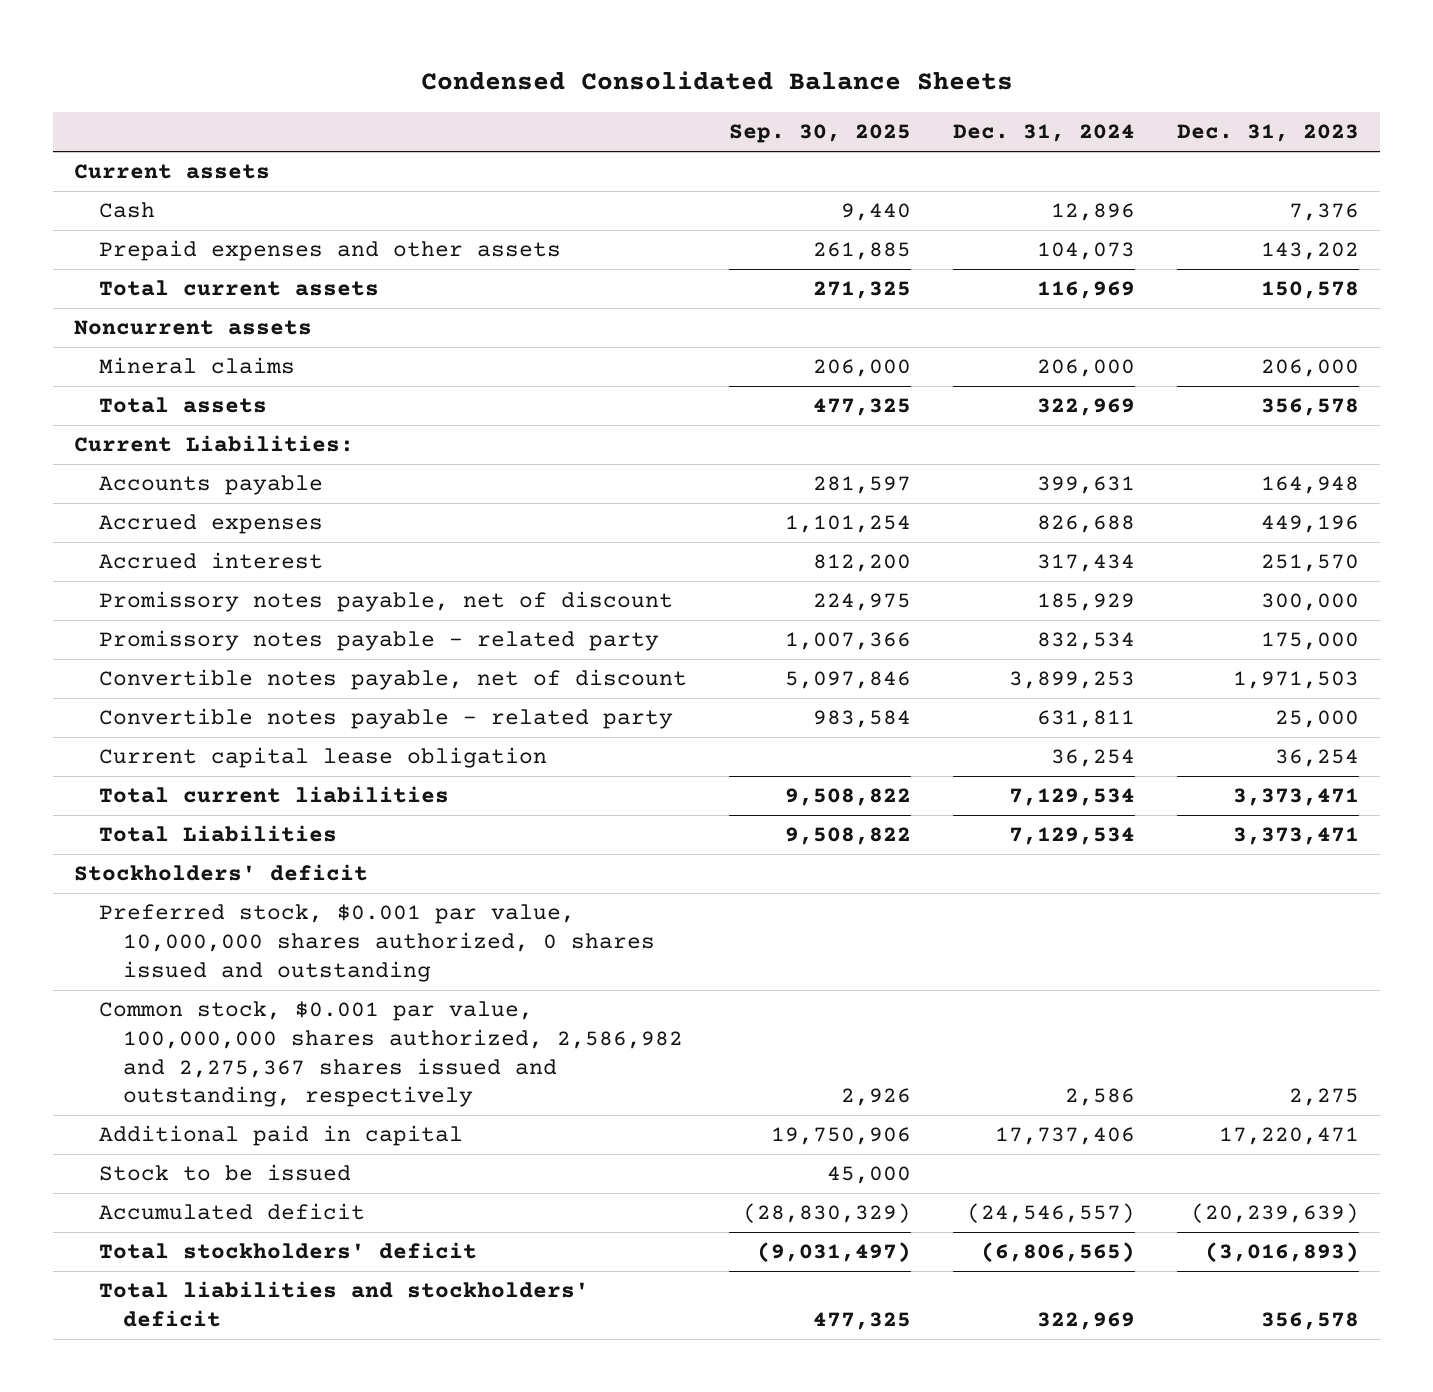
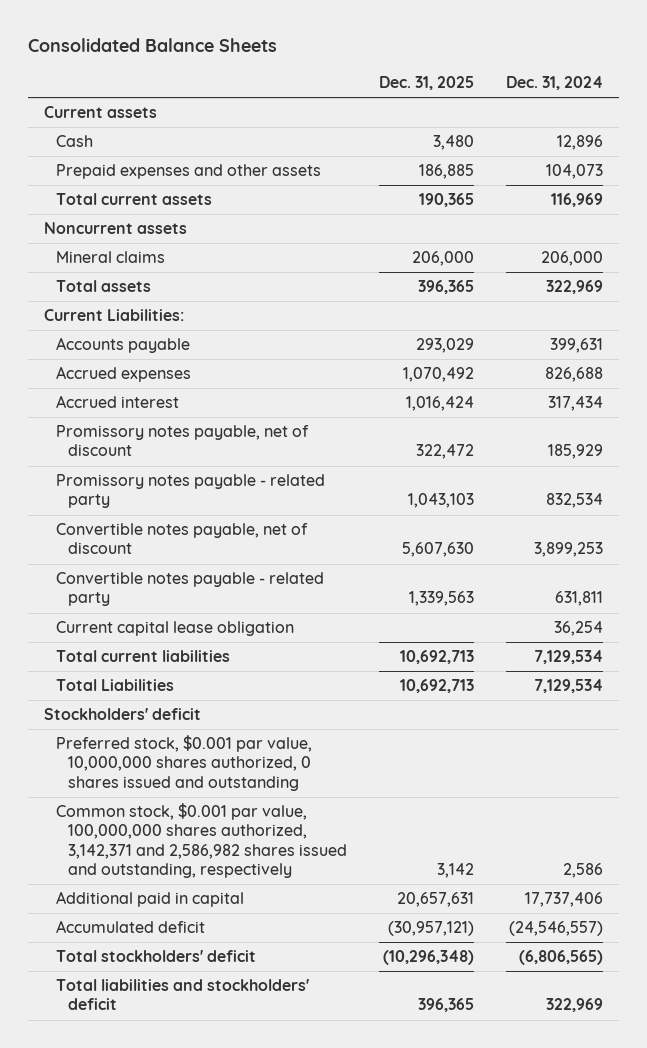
- Condensed Consolidated Balance Sheets
+ Consolidated Balance Sheets
- | Sep. 30, 2025 | Dec. 31, 2024 | Dec. 31, 2023
+ | Dec. 31, 2025 | Dec. 31, 2024
- Common stock, $0.001 par value, 100,000,000 shares authorized, 2,586,982 and 2,275,367 shares issued and outstanding, respectively | 2,926 | 2,586 | 2,275
+ Common stock, $0.001 par value, 100,000,000 shares authorized, 3,142,371 and 2,586,982 shares issued and outstanding, respectively | 3,142 | 2,586
- Stock to be issued | 45,000 | |

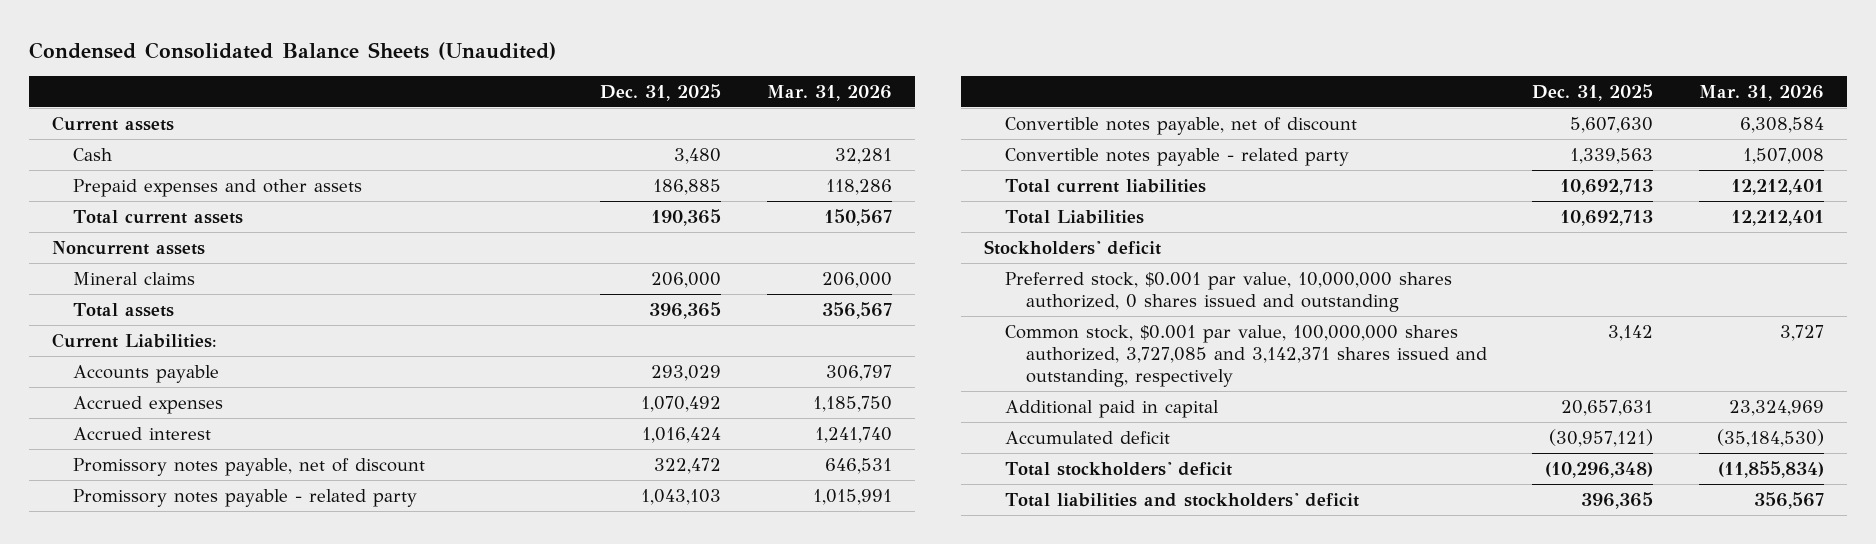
- Consolidated Balance Sheets
+ Condensed Consolidated Balance Sheets (Unaudited)
- | Dec. 31, 2025 | Dec. 31, 2024
+ | Dec. 31, 2025 | Mar. 31, 2026
- Current capital lease obligation | | 36,254
- Common stock, $0.001 par value, 100,000,000 shares authorized, 3,142,371 and 2,586,982 shares issued and outstanding, respectively | 3,142 | 2,586
+ Common stock, $0.001 par value, 100,000,000 shares authorized, 3,727,085 and 3,142,371 shares issued and outstanding, respectively | 3,142 | 3,727

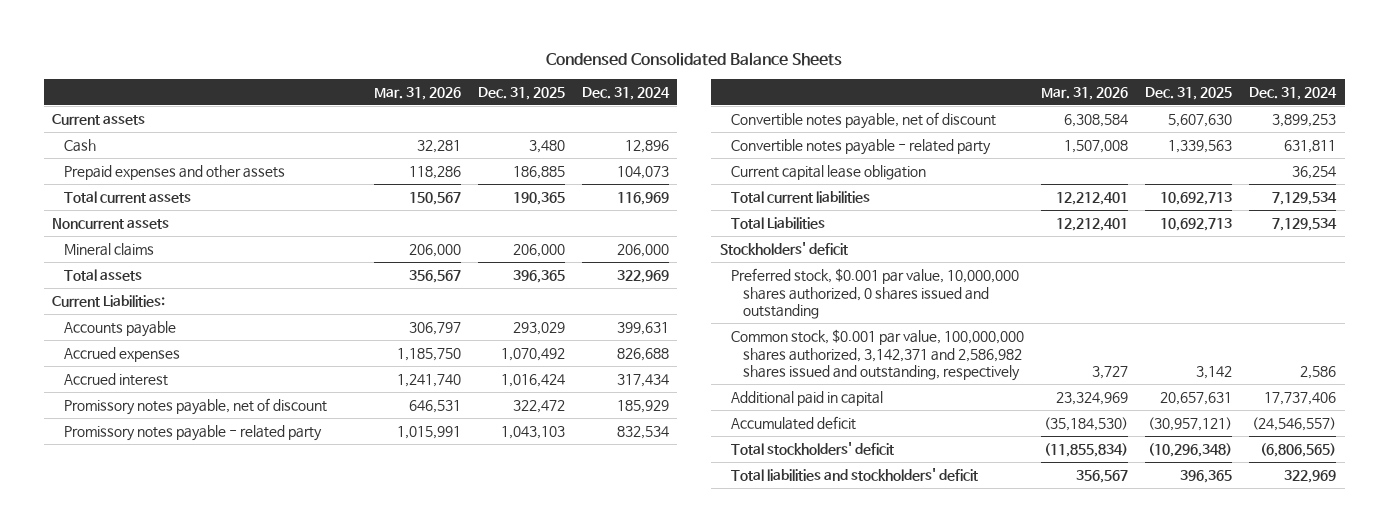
- Condensed Consolidated Balance Sheets (Unaudited)
+ Condensed Consolidated Balance Sheets
- | Dec. 31, 2025 | Mar. 31, 2026
+ | Mar. 31, 2026 | Dec. 31, 2025 | Dec. 31, 2024
+ Current capital lease obligation | | | 36,254
- Common stock, $0.001 par value, 100,000,000 shares authorized, 3,727,085 and 3,142,371 shares issued and outstanding, respectively | 3,142 | 3,727
+ Common stock, $0.001 par value, 100,000,000 shares authorized, 3,142,371 and 2,586,982 shares issued and outstanding, respectively | 3,727 | 3,142 | 2,586

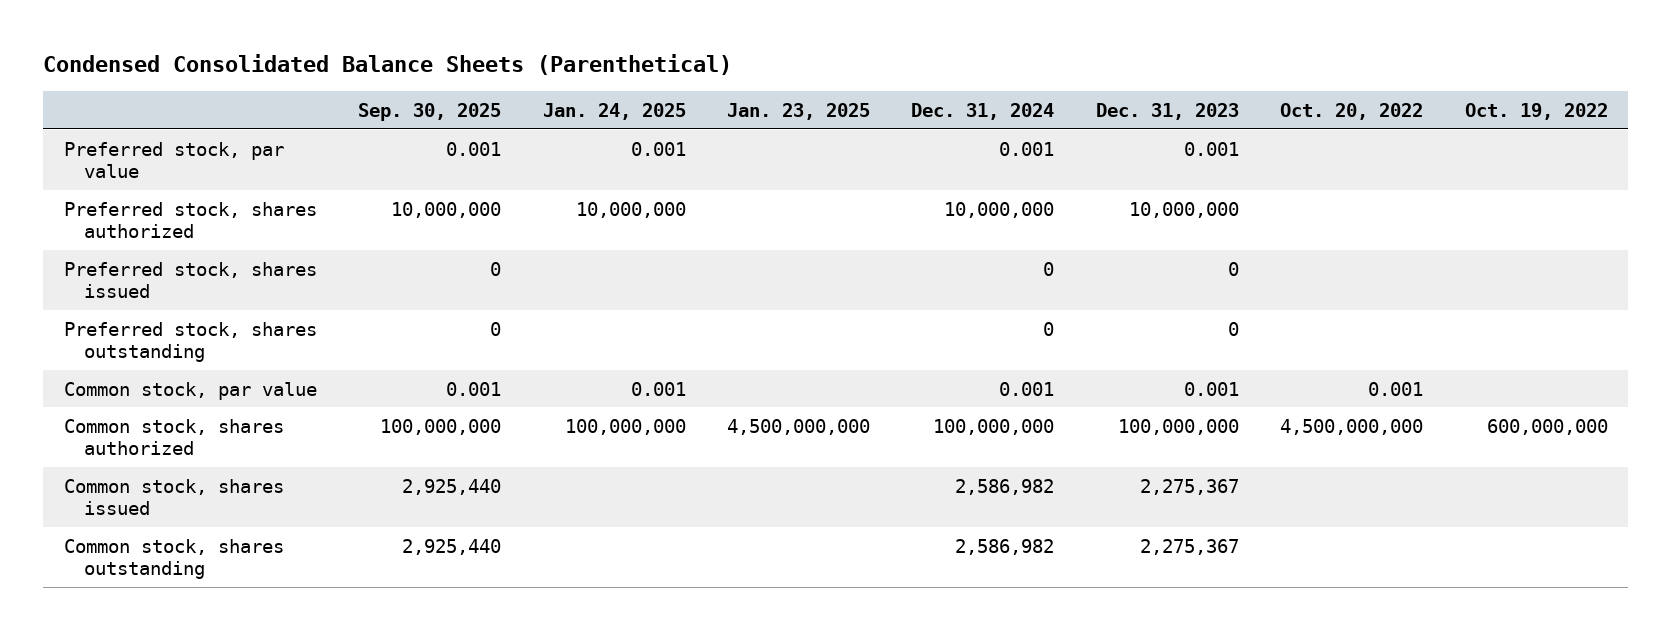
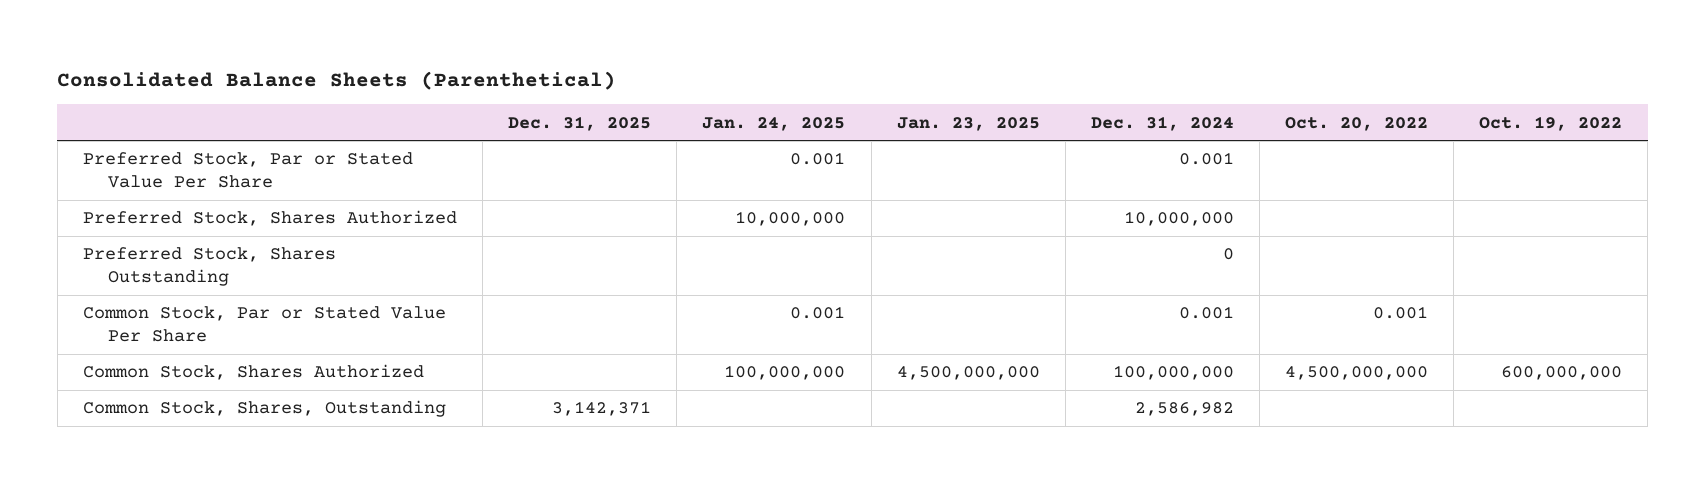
- Condensed Consolidated Balance Sheets (Parenthetical)
+ Consolidated Balance Sheets (Parenthetical)
- | Sep. 30, 2025 | Jan. 24, 2025 | Jan. 23, 2025 | Dec. 31, 2024 | Dec. 31, 2023 | Oct. 20, 2022 | Oct. 19, 2022
+ | Dec. 31, 2025 | Jan. 24, 2025 | Jan. 23, 2025 | Dec. 31, 2024 | Oct. 20, 2022 | Oct. 19, 2022
- Preferred stock, par value | 0.001 | 0.001 | | 0.001 | 0.001 | |
- Preferred stock, shares authorized | 10,000,000 | 10,000,000 | | 10,000,000 | 10,000,000 | |
- Preferred stock, shares issued | 0 | | | 0 | 0 | |
- Preferred stock, shares outstanding | 0 | | | 0 | 0 | |
- Common stock, par value | 0.001 | 0.001 | | 0.001 | 0.001 | 0.001 |
- Common stock, shares authorized | 100,000,000 | 100,000,000 | 4,500,000,000 | 100,000,000 | 100,000,000 | 4,500,000,000 | 600,000,000
- Common stock, shares issued | 2,925,440 | | | 2,586,982 | 2,275,367 | |
- Common stock, shares outstanding | 2,925,440 | | | 2,586,982 | 2,275,367 | |
+ Preferred Stock, Par or Stated Value Per Share | | 0.001 | | 0.001 | |
+ Preferred Stock, Shares Authorized | | 10,000,000 | | 10,000,000 | |
+ Preferred Stock, Shares Outstanding | | | | 0 | |
+ Common Stock, Par or Stated Value Per Share | | 0.001 | | 0.001 | 0.001 |
+ Common Stock, Shares Authorized | | 100,000,000 | 4,500,000,000 | 100,000,000 | 4,500,000,000 | 600,000,000
+ Common Stock, Shares, Outstanding | 3,142,371 | | | 2,586,982 | |

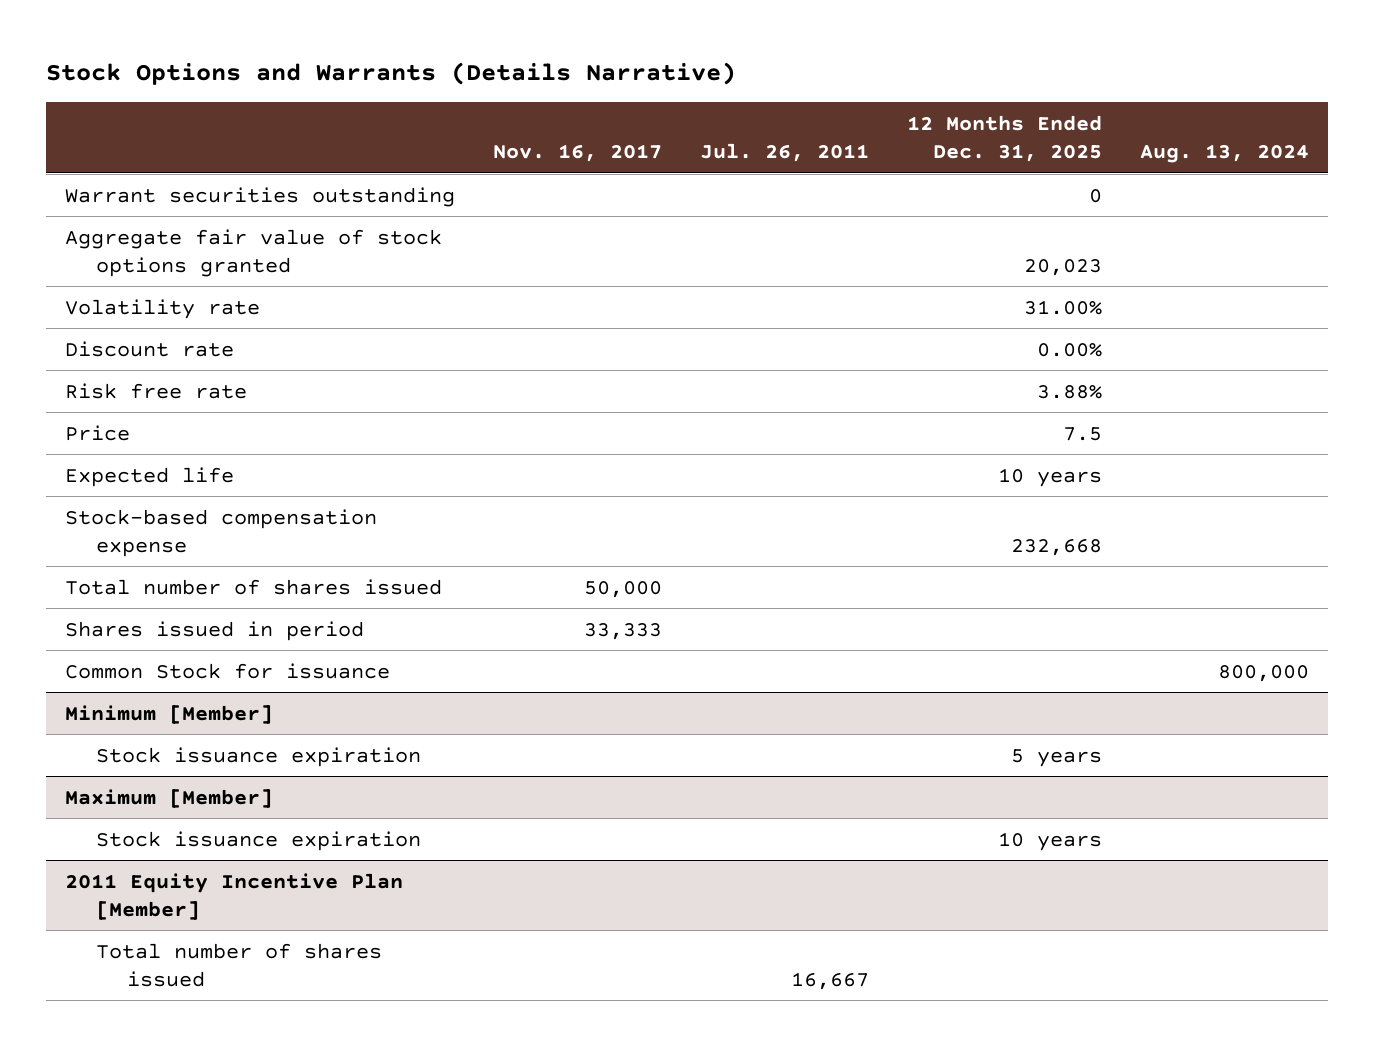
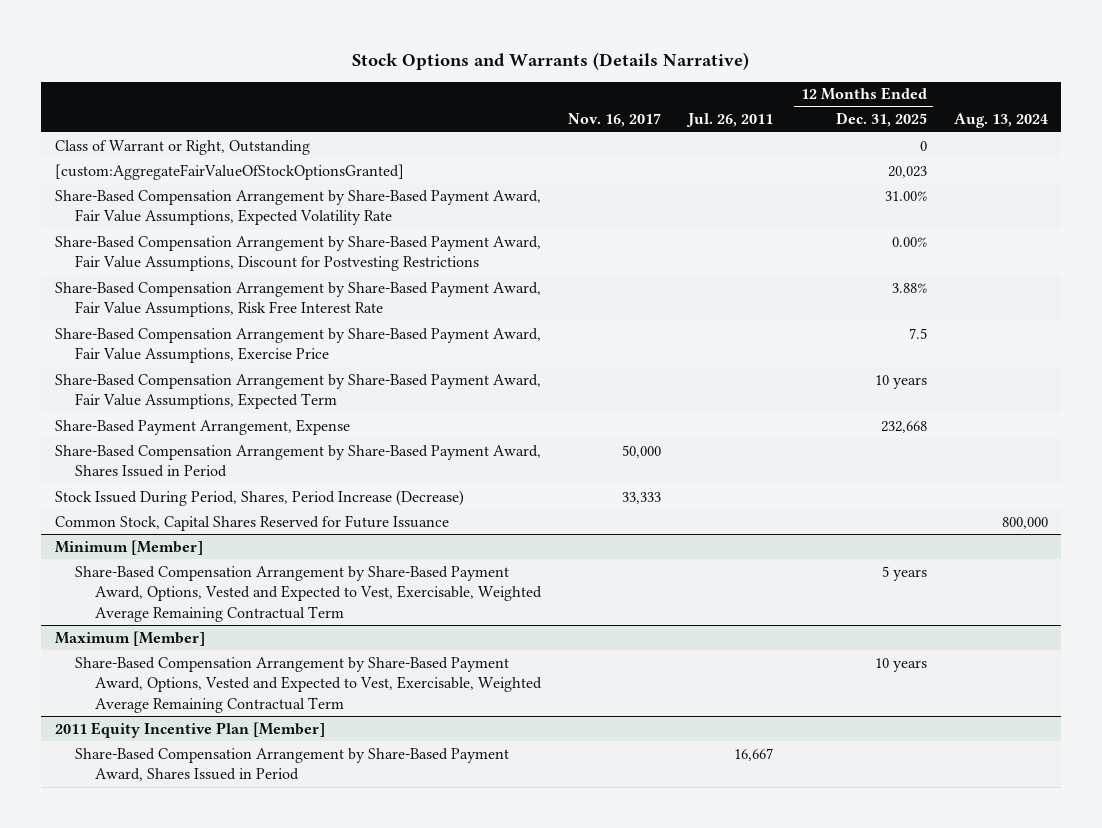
- Warrant securities outstanding | | | 0 |
- Aggregate fair value of stock options granted | | | 20,023 |
- Volatility rate | | | 31.00% |
- Discount rate | | | 0.00% |
- Risk free rate | | | 3.88% |
- Price | | | 7.5 |
- Expected life | | | 10 years |
- Stock-based compensation expense | | | 232,668 |
- Total number of shares issued | 50,000 | | |
- Shares issued in period | 33,333 | | |
- Common Stock for issuance | | | | 800,000
+ Class of Warrant or Right, Outstanding | | | 0 |
+ [custom:AggregateFairValueOfStockOptionsGranted] | | | 20,023 |
+ Share-Based Compensation Arrangement by Share-Based Payment Award, Fair Value Assumptions, Expected Volatility Rate | | | 31.00% |
+ Share-Based Compensation Arrangement by Share-Based Payment Award, Fair Value Assumptions, Discount for Postvesting Restrictions | | | 0.00% |
+ Share-Based Compensation Arrangement by Share-Based Payment Award, Fair Value Assumptions, Risk Free Interest Rate | | | 3.88% |
+ Share-Based Compensation Arrangement by Share-Based Payment Award, Fair Value Assumptions, Exercise Price | | | 7.5 |
+ Share-Based Compensation Arrangement by Share-Based Payment Award, Fair Value Assumptions, Expected Term | | | 10 years |
+ Share-Based Payment Arrangement, Expense | | | 232,668 |
+ Share-Based Compensation Arrangement by Share-Based Payment Award, Shares Issued in Period | 50,000 | | |
+ Stock Issued During Period, Shares, Period Increase (Decrease) | 33,333 | | |
+ Common Stock, Capital Shares Reserved for Future Issuance | | | | 800,000
@ Minimum [Member]
- Stock issuance expiration | | | 5 years |
+ Share-Based Compensation Arrangement by Share-Based Payment Award, Options, Vested and Expected to Vest, Exercisable, Weighted Average Remaining Contractual Term | | | 5 years |
@ Maximum [Member]
- Stock issuance expiration | | | 10 years |
+ Share-Based Compensation Arrangement by Share-Based Payment Award, Options, Vested and Expected to Vest, Exercisable, Weighted Average Remaining Contractual Term | | | 10 years |
@ 2011 Equity Incentive Plan [Member]
- Total number of shares issued | | 16,667 | |
+ Share-Based Compensation Arrangement by Share-Based Payment Award, Shares Issued in Period | | 16,667 | |

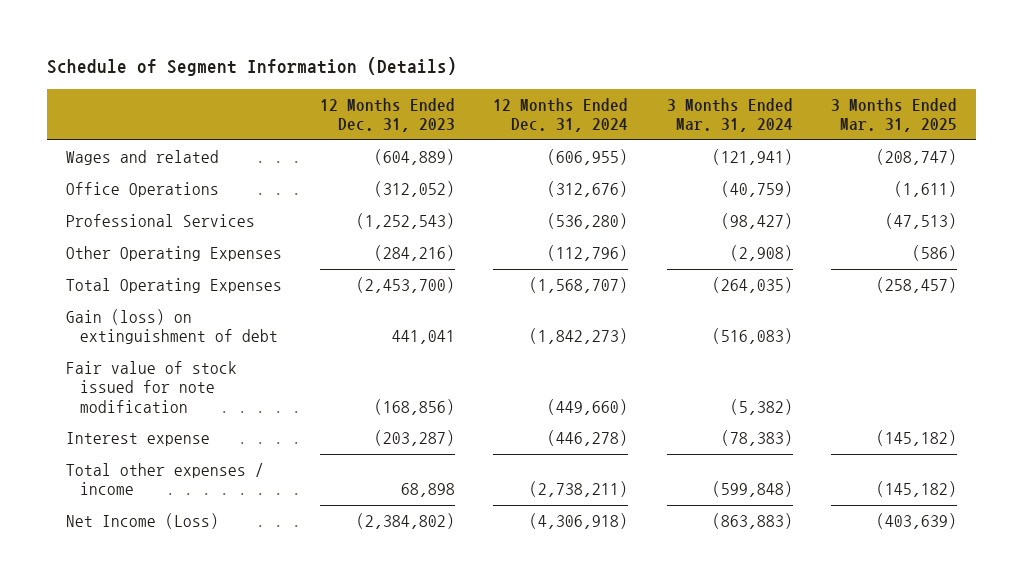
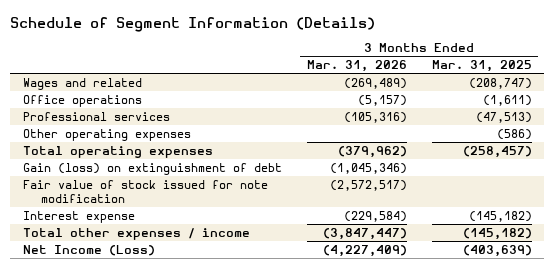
- | 12 Months Ended Dec. 31, 2023 | 12 Months Ended Dec. 31, 2024 | 3 Months Ended Mar. 31, 2024 | 3 Months Ended Mar. 31, 2025
+ | 3 Months Ended Mar. 31, 2026 | 3 Months Ended Mar. 31, 2025
- Office Operations | (312,052) | (312,676) | (40,759) | (1,611)
- Professional Services | (1,252,543) | (536,280) | (98,427) | (47,513)
- Other Operating Expenses | (284,216) | (112,796) | (2,908) | (586)
- Total Operating Expenses | (2,453,700) | (1,568,707) | (264,035) | (258,457)
+ Office operations | (5,157) | (1,611)
+ Professional services | (105,316) | (47,513)
+ Other operating expenses | | (586)
+ Total operating expenses | (379,962) | (258,457)

